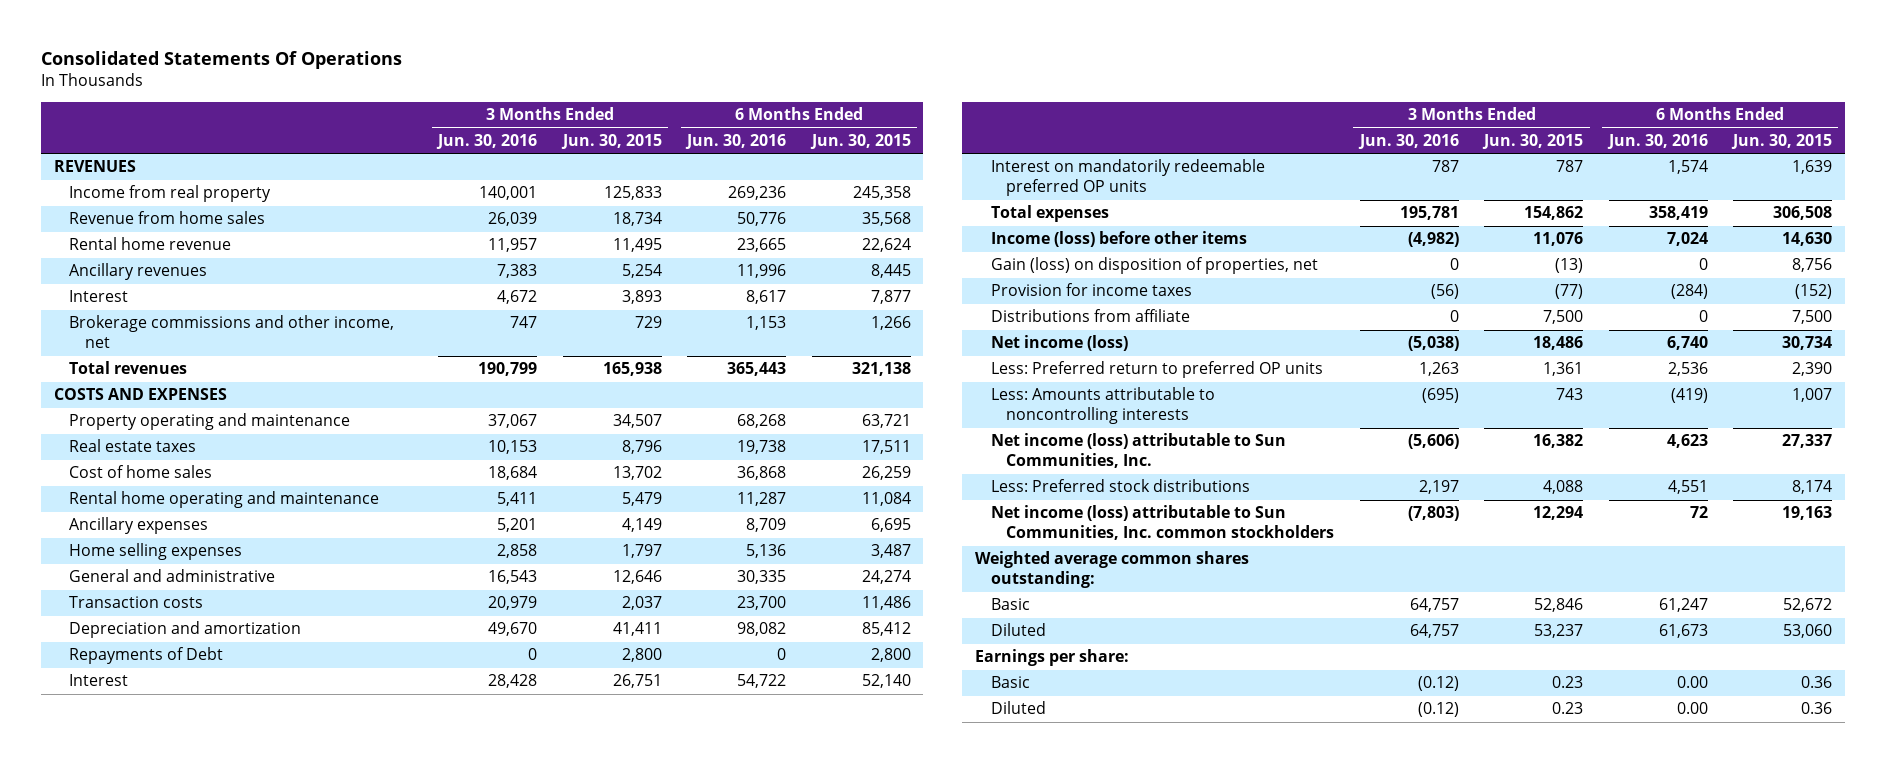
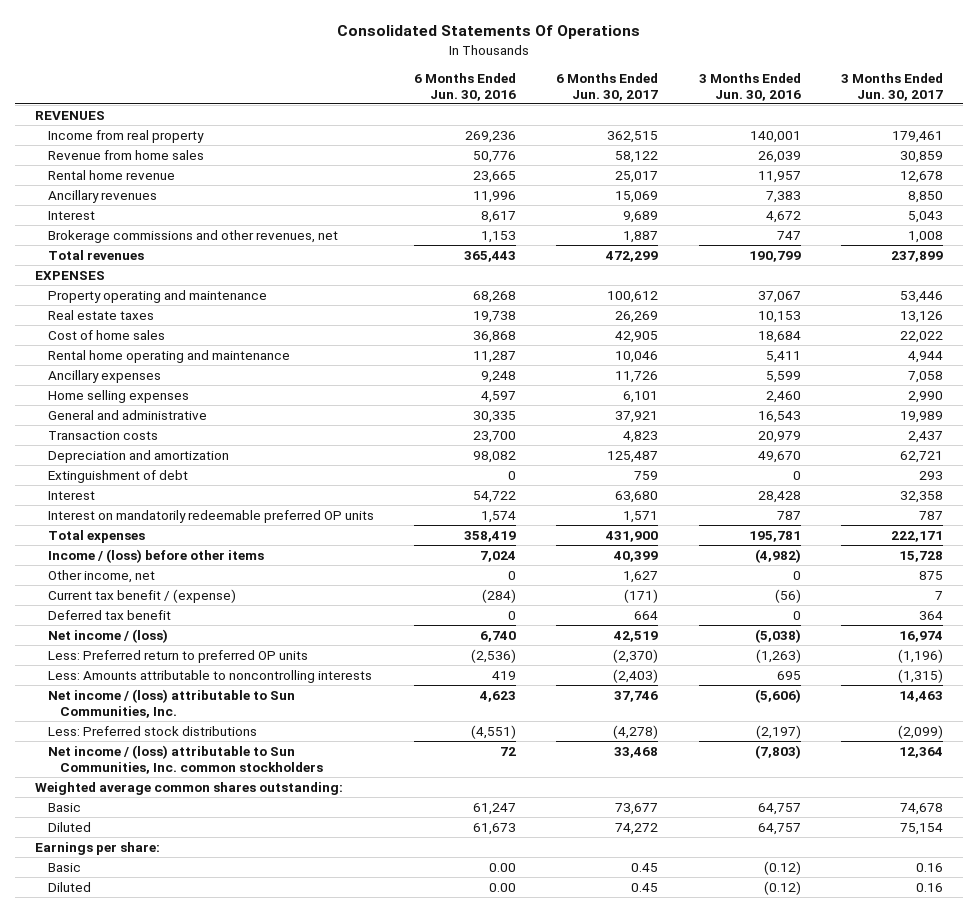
- | 3 Months Ended Jun. 30, 2016 | 3 Months Ended Jun. 30, 2015 | 6 Months Ended Jun. 30, 2016 | 6 Months Ended Jun. 30, 2015
+ | 6 Months Ended Jun. 30, 2016 | 6 Months Ended Jun. 30, 2017 | 3 Months Ended Jun. 30, 2016 | 3 Months Ended Jun. 30, 2017
- Brokerage commissions and other income, net | 747 | 729 | 1,153 | 1,266
+ Brokerage commissions and other revenues, net | 1,153 | 1,887 | 747 | 1,008
- COSTS AND EXPENSES
+ EXPENSES
- Ancillary expenses | 5,201 | 4,149 | 8,709 | 6,695
- Home selling expenses | 2,858 | 1,797 | 5,136 | 3,487
+ Ancillary expenses | 9,248 | 11,726 | 5,599 | 7,058
+ Home selling expenses | 4,597 | 6,101 | 2,460 | 2,990
- Repayments of Debt | 0 | 2,800 | 0 | 2,800
+ Extinguishment of debt | 0 | 759 | 0 | 293
- Income (loss) before other items | (4,982) | 11,076 | 7,024 | 14,630
- Gain (loss) on disposition of properties, net | 0 | (13) | 0 | 8,756
- Provision for income taxes | (56) | (77) | (284) | (152)
- Distributions from affiliate | 0 | 7,500 | 0 | 7,500
- Net income (loss) | (5,038) | 18,486 | 6,740 | 30,734
- Less: Preferred return to preferred OP units | 1,263 | 1,361 | 2,536 | 2,390
- Less: Amounts attributable to noncontrolling interests | (695) | 743 | (419) | 1,007
- Net income (loss) attributable to Sun Communities, Inc. | (5,606) | 16,382 | 4,623 | 27,337
- Less: Preferred stock distributions | 2,197 | 4,088 | 4,551 | 8,174
- Net income (loss) attributable to Sun Communities, Inc. common stockholders | (7,803) | 12,294 | 72 | 19,163
+ Income / (loss) before other items | 7,024 | 40,399 | (4,982) | 15,728
+ Other income, net | 0 | 1,627 | 0 | 875
+ Current tax benefit / (expense) | (284) | (171) | (56) | 7
+ Deferred tax benefit | 0 | 664 | 0 | 364
+ Net income / (loss) | 6,740 | 42,519 | (5,038) | 16,974
+ Less: Preferred return to preferred OP units | (2,536) | (2,370) | (1,263) | (1,196)
+ Less: Amounts attributable to noncontrolling interests | 419 | (2,403) | 695 | (1,315)
+ Net income / (loss) attributable to Sun Communities, Inc. | 4,623 | 37,746 | (5,606) | 14,463
+ Less: Preferred stock distributions | (4,551) | (4,278) | (2,197) | (2,099)
+ Net income / (loss) attributable to Sun Communities, Inc. common stockholders | 72 | 33,468 | (7,803) | 12,364

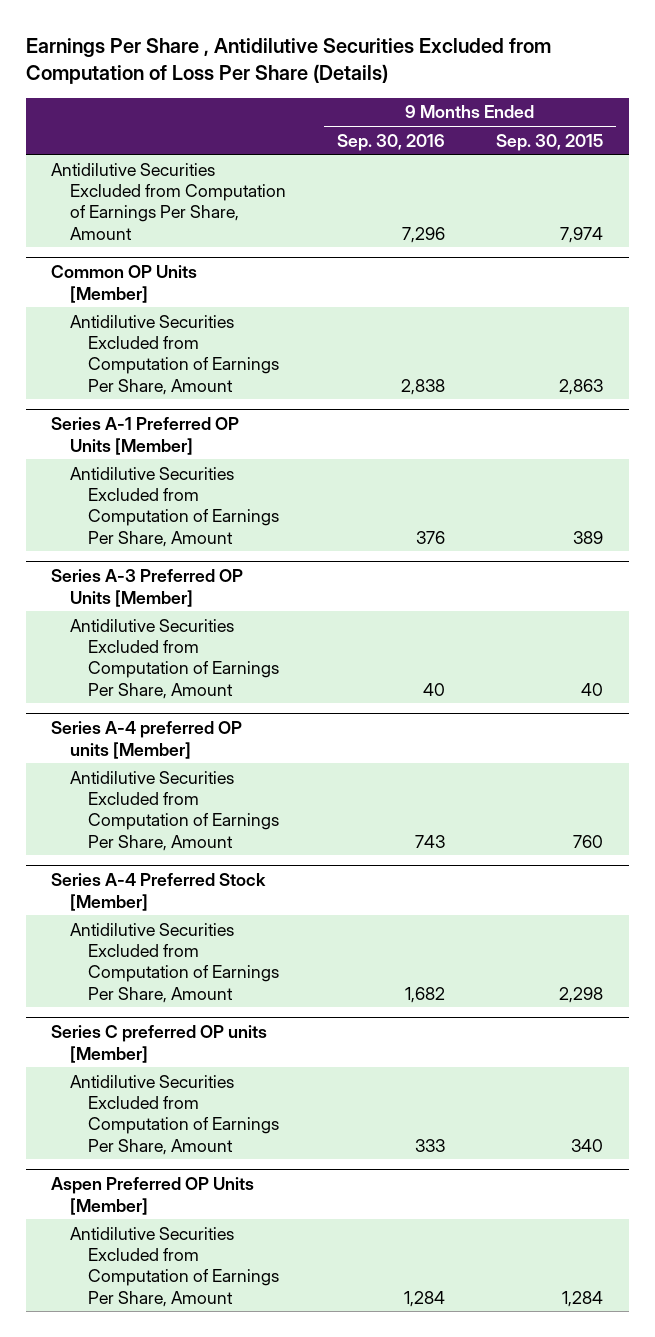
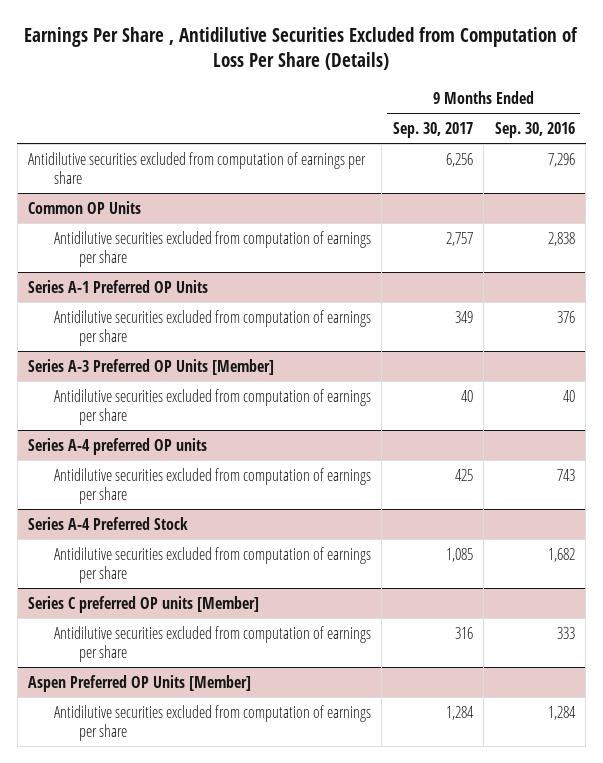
- | 9 Months Ended Sep. 30, 2016 | 9 Months Ended Sep. 30, 2015
+ | 9 Months Ended Sep. 30, 2017 | 9 Months Ended Sep. 30, 2016
- Antidilutive Securities Excluded from Computation of Earnings Per Share, Amount | 7,296 | 7,974
- Common OP Units [Member]
- Antidilutive Securities Excluded from Computation of Earnings Per Share, Amount | 2,838 | 2,863
- Series A-1 Preferred OP Units [Member]
- Antidilutive Securities Excluded from Computation of Earnings Per Share, Amount | 376 | 389
+ Antidilutive securities excluded from computation of earnings per share | 6,256 | 7,296
+ Common OP Units
+ Antidilutive securities excluded from computation of earnings per share | 2,757 | 2,838
+ Series A-1 Preferred OP Units
+ Antidilutive securities excluded from computation of earnings per share | 349 | 376
@ Series A-3 Preferred OP Units [Member]
- Antidilutive Securities Excluded from Computation of Earnings Per Share, Amount | 40 | 40
- Series A-4 preferred OP units [Member]
- Antidilutive Securities Excluded from Computation of Earnings Per Share, Amount | 743 | 760
- Series A-4 Preferred Stock [Member]
- Antidilutive Securities Excluded from Computation of Earnings Per Share, Amount | 1,682 | 2,298
@ Series A-3 Preferred OP Units [Member]
+ Antidilutive securities excluded from computation of earnings per share | 40 | 40
+ Series A-4 preferred OP units
+ Antidilutive securities excluded from computation of earnings per share | 425 | 743
+ Series A-4 Preferred Stock
+ Antidilutive securities excluded from computation of earnings per share | 1,085 | 1,682
@ Series C preferred OP units [Member]
- Antidilutive Securities Excluded from Computation of Earnings Per Share, Amount | 333 | 340
+ Antidilutive securities excluded from computation of earnings per share | 316 | 333
@ Aspen Preferred OP Units [Member]
- Antidilutive Securities Excluded from Computation of Earnings Per Share, Amount | 1,284 | 1,284
+ Antidilutive securities excluded from computation of earnings per share | 1,284 | 1,284

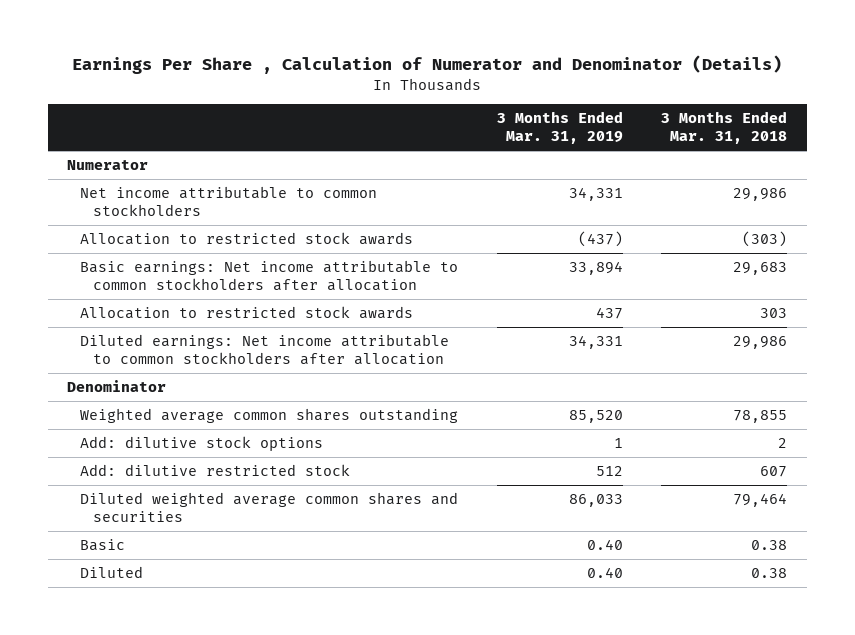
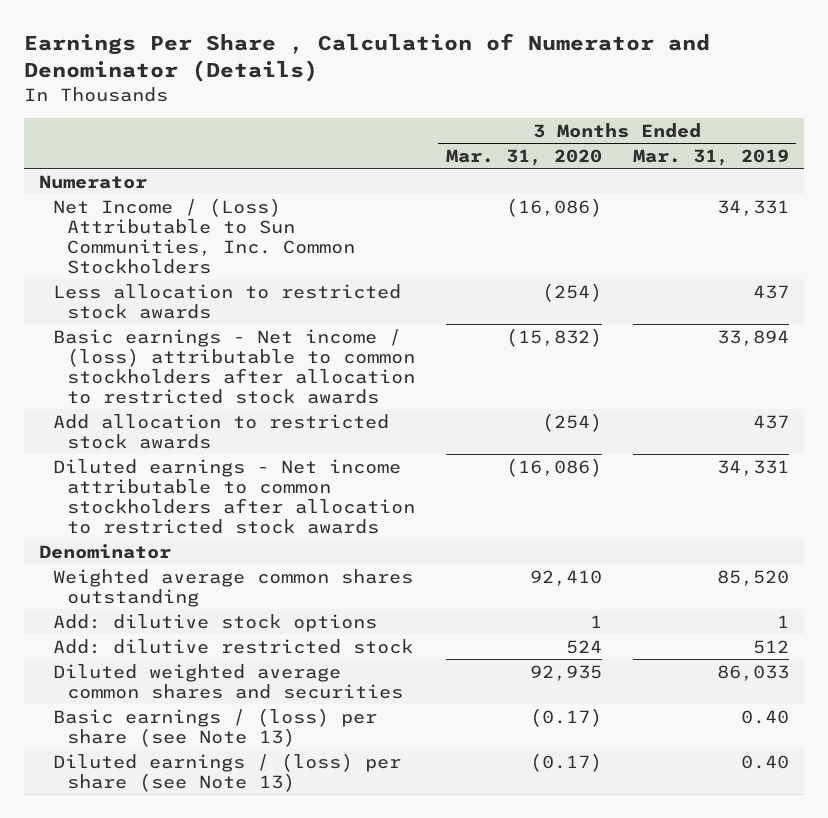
- | 3 Months Ended Mar. 31, 2019 | 3 Months Ended Mar. 31, 2018
+ | 3 Months Ended Mar. 31, 2020 | 3 Months Ended Mar. 31, 2019
- Net income attributable to common stockholders | 34,331 | 29,986
- Allocation to restricted stock awards | (437) | (303)
- Basic earnings: Net income attributable to common stockholders after allocation | 33,894 | 29,683
- Allocation to restricted stock awards | 437 | 303
- Diluted earnings: Net income attributable to common stockholders after allocation | 34,331 | 29,986
+ Net Income / (Loss) Attributable to Sun Communities, Inc. Common Stockholders | (16,086) | 34,331
+ Less allocation to restricted stock awards | (254) | 437
+ Basic earnings - Net income / (loss) attributable to common stockholders after allocation to restricted stock awards | (15,832) | 33,894
+ Add allocation to restricted stock awards | (254) | 437
+ Diluted earnings - Net income attributable to common stockholders after allocation to restricted stock awards | (16,086) | 34,331
- Basic | 0.40 | 0.38
- Diluted | 0.40 | 0.38
+ Basic earnings / (loss) per share (see Note 13) | (0.17) | 0.40
+ Diluted earnings / (loss) per share (see Note 13) | (0.17) | 0.40

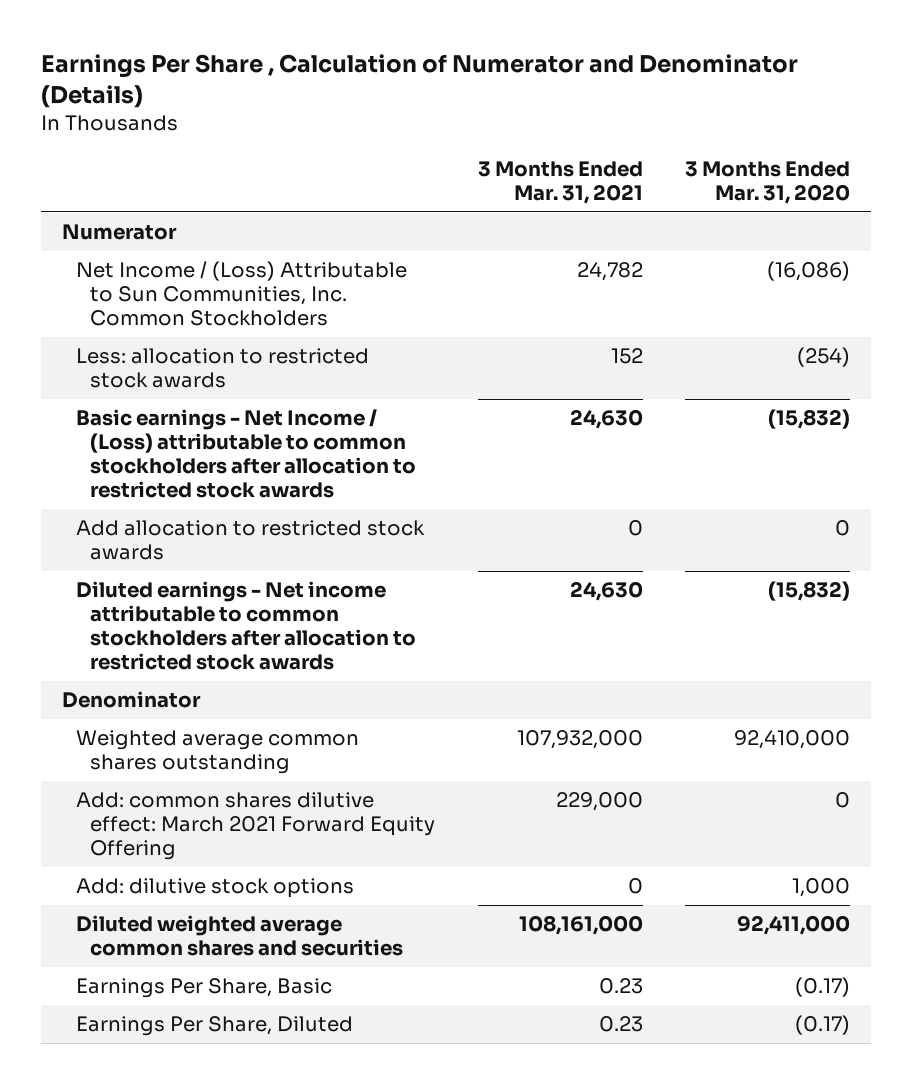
- | 3 Months Ended Mar. 31, 2020 | 3 Months Ended Mar. 31, 2019
+ | 3 Months Ended Mar. 31, 2021 | 3 Months Ended Mar. 31, 2020
- Less allocation to restricted stock awards | (254) | 437
- Basic earnings - Net income / (loss) attributable to common stockholders after allocation to restricted stock awards | (15,832) | 33,894
- Add allocation to restricted stock awards | (254) | 437
- Diluted earnings - Net income attributable to common stockholders after allocation to restricted stock awards | (16,086) | 34,331
+ Less: allocation to restricted stock awards | 152 | (254)
+ Basic earnings - Net Income / (Loss) attributable to common stockholders after allocation to restricted stock awards | 24,630 | (15,832)
+ Add allocation to restricted stock awards | 0 | 0
+ Diluted earnings - Net income attributable to common stockholders after allocation to restricted stock awards | 24,630 | (15,832)
- Weighted average common shares outstanding | 92,410 | 85,520
- Add: dilutive stock options | 1 | 1
- Add: dilutive restricted stock | 524 | 512
- Diluted weighted average common shares and securities | 92,935 | 86,033
- Basic earnings / (loss) per share (see Note 13) | (0.17) | 0.40
- Diluted earnings / (loss) per share (see Note 13) | (0.17) | 0.40
+ Weighted average common shares outstanding | 107,932,000 | 92,410,000
+ Add: common shares dilutive effect: March 2021 Forward Equity Offering | 229,000 | 0
+ Add: dilutive stock options | 0 | 1,000
+ Diluted weighted average common shares and securities | 108,161,000 | 92,411,000
+ Earnings Per Share, Basic | 0.23 | (0.17)
+ Earnings Per Share, Diluted | 0.23 | (0.17)

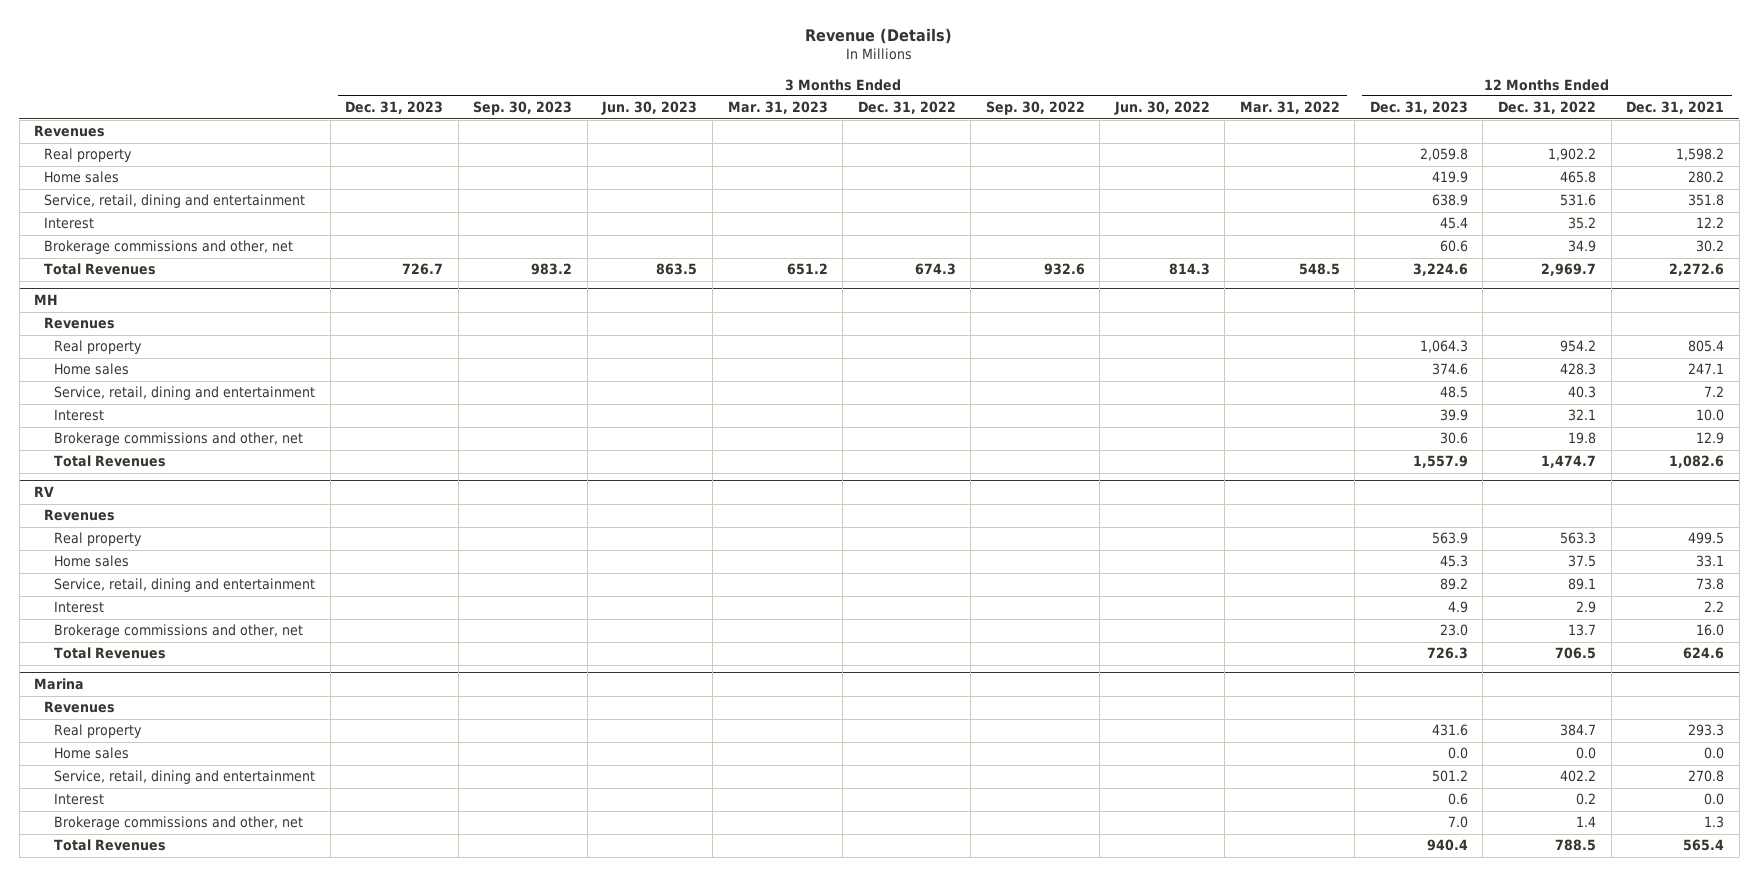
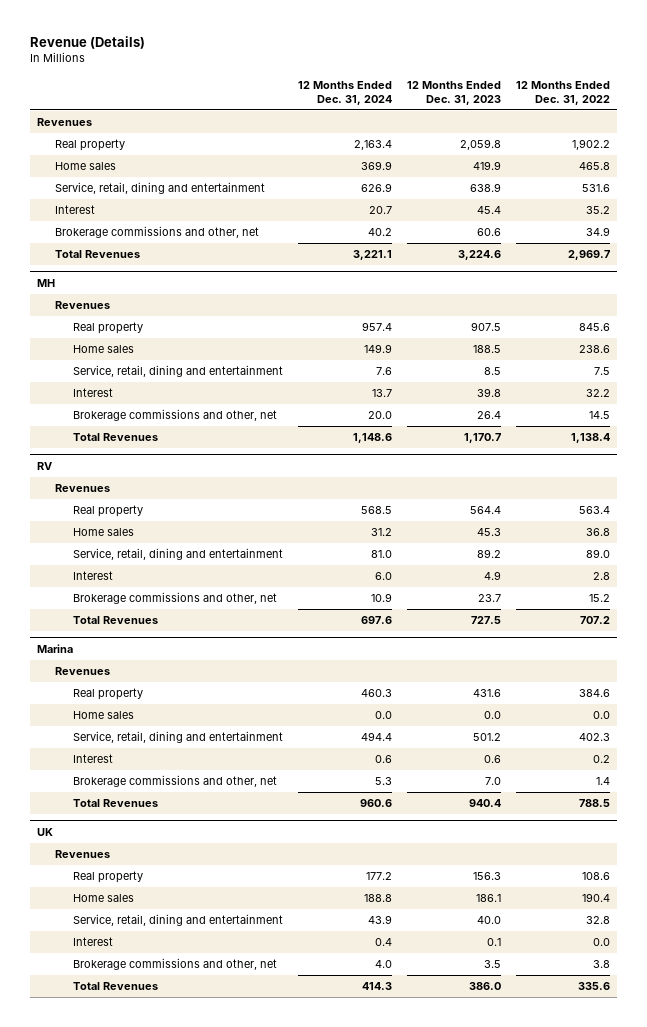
- | 3 Months Ended Dec. 31, 2023 | 3 Months Ended Sep. 30, 2023 | 3 Months Ended Jun. 30, 2023 | 3 Months Ended Mar. 31, 2023 | 3 Months Ended Dec. 31, 2022 | 3 Months Ended Sep. 30, 2022 | 3 Months Ended Jun. 30, 2022 | 3 Months Ended Mar. 31, 2022 | 12 Months Ended Dec. 31, 2023 | 12 Months Ended Dec. 31, 2022 | 12 Months Ended Dec. 31, 2021
+ | 12 Months Ended Dec. 31, 2024 | 12 Months Ended Dec. 31, 2023 | 12 Months Ended Dec. 31, 2022
@ MH
- Real property | | | | | | | | | 1,064.3 | 954.2 | 805.4
- Home sales | | | | | | | | | 374.6 | 428.3 | 247.1
- Service, retail, dining and entertainment | | | | | | | | | 48.5 | 40.3 | 7.2
- Interest | | | | | | | | | 39.9 | 32.1 | 10.0
- Brokerage commissions and other, net | | | | | | | | | 30.6 | 19.8 | 12.9
- Total Revenues | | | | | | | | | 1,557.9 | 1,474.7 | 1,082.6
+ Real property | 957.4 | 907.5 | 845.6
+ Home sales | 149.9 | 188.5 | 238.6
+ Service, retail, dining and entertainment | 7.6 | 8.5 | 7.5
+ Interest | 13.7 | 39.8 | 32.2
+ Brokerage commissions and other, net | 20.0 | 26.4 | 14.5
+ Total Revenues | 1,148.6 | 1,170.7 | 1,138.4
@ RV
- Real property | | | | | | | | | 563.9 | 563.3 | 499.5
- Home sales | | | | | | | | | 45.3 | 37.5 | 33.1
- Service, retail, dining and entertainment | | | | | | | | | 89.2 | 89.1 | 73.8
- Interest | | | | | | | | | 4.9 | 2.9 | 2.2
- Brokerage commissions and other, net | | | | | | | | | 23.0 | 13.7 | 16.0
- Total Revenues | | | | | | | | | 726.3 | 706.5 | 624.6
+ Real property | 568.5 | 564.4 | 563.4
+ Home sales | 31.2 | 45.3 | 36.8
+ Service, retail, dining and entertainment | 81.0 | 89.2 | 89.0
+ Interest | 6.0 | 4.9 | 2.8
+ Brokerage commissions and other, net | 10.9 | 23.7 | 15.2
+ Total Revenues | 697.6 | 727.5 | 707.2
@ Marina
- Real property | | | | | | | | | 431.6 | 384.7 | 293.3
+ Real property | 460.3 | 431.6 | 384.6
- Service, retail, dining and entertainment | | | | | | | | | 501.2 | 402.2 | 270.8
+ Service, retail, dining and entertainment | 494.4 | 501.2 | 402.3
+ UK
+ Revenues
+ Real property | 177.2 | 156.3 | 108.6
+ Home sales | 188.8 | 186.1 | 190.4
+ Service, retail, dining and entertainment | 43.9 | 40.0 | 32.8
+ Interest | 0.4 | 0.1 | 0.0
+ Brokerage commissions and other, net | 4.0 | 3.5 | 3.8
+ Total Revenues | 414.3 | 386.0 | 335.6

